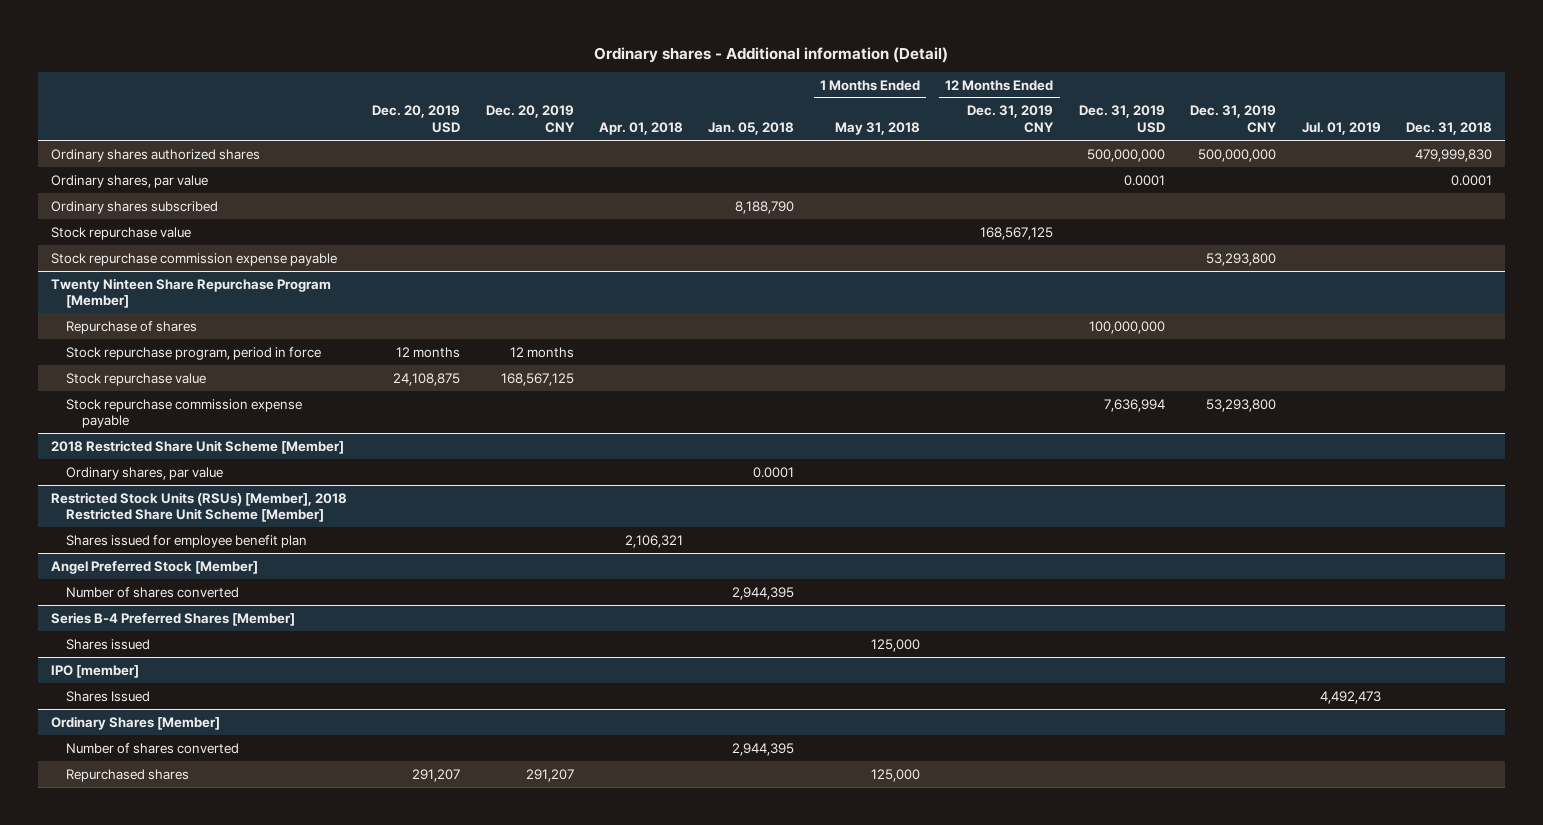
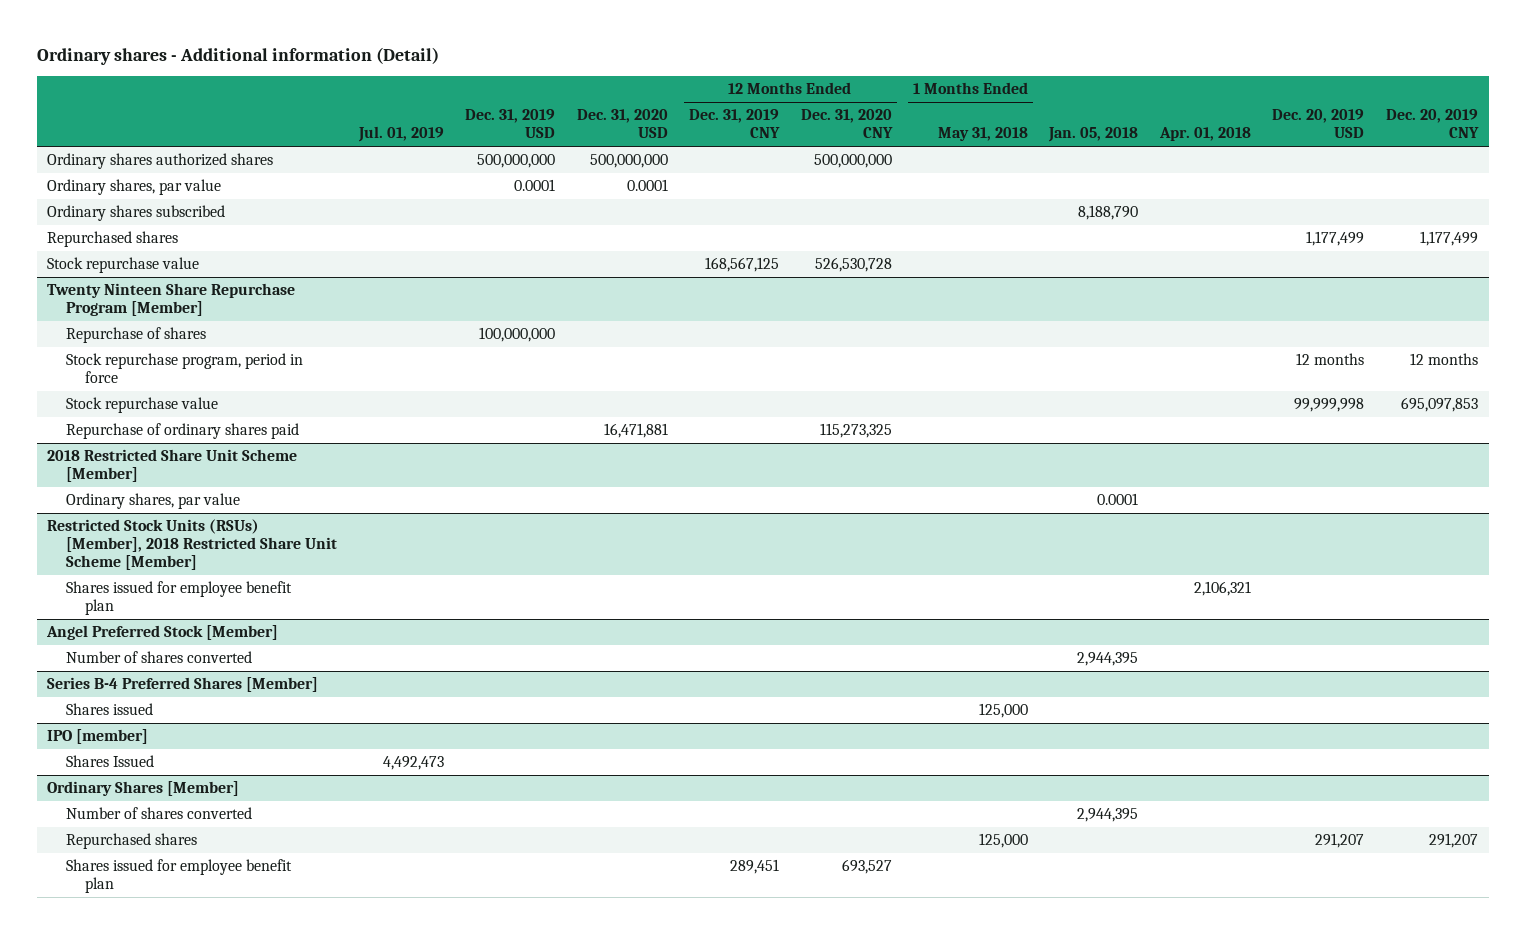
- | Dec. 20, 2019 USD | Dec. 20, 2019 CNY | Apr. 01, 2018 | Jan. 05, 2018 | 1 Months Ended May 31, 2018 | 12 Months Ended Dec. 31, 2019 CNY | Dec. 31, 2019 USD | Dec. 31, 2019 CNY | Jul. 01, 2019 | Dec. 31, 2018
+ | Jul. 01, 2019 | Dec. 31, 2019 USD | Dec. 31, 2020 USD | 12 Months Ended Dec. 31, 2019 CNY | 12 Months Ended Dec. 31, 2020 CNY | 1 Months Ended May 31, 2018 | Jan. 05, 2018 | Apr. 01, 2018 | Dec. 20, 2019 USD | Dec. 20, 2019 CNY
+ Repurchased shares | | | | | | | | | 1,177,499 | 1,177,499
- Stock repurchase commission expense payable | | | | | | | | 53,293,800 | |
@ Twenty Ninteen Share Repurchase Program [Member]
- Stock repurchase value | 24,108,875 | 168,567,125 | | | | | | | |
- Stock repurchase commission expense payable | | | | | | | 7,636,994 | 53,293,800 | |
+ Stock repurchase value | | | | | | | | | 99,999,998 | 695,097,853
+ Repurchase of ordinary shares paid | | | 16,471,881 | | 115,273,325 | | | | |
@ Ordinary Shares [Member]
+ Shares issued for employee benefit plan | | | | 289,451 | 693,527 | | | | |

